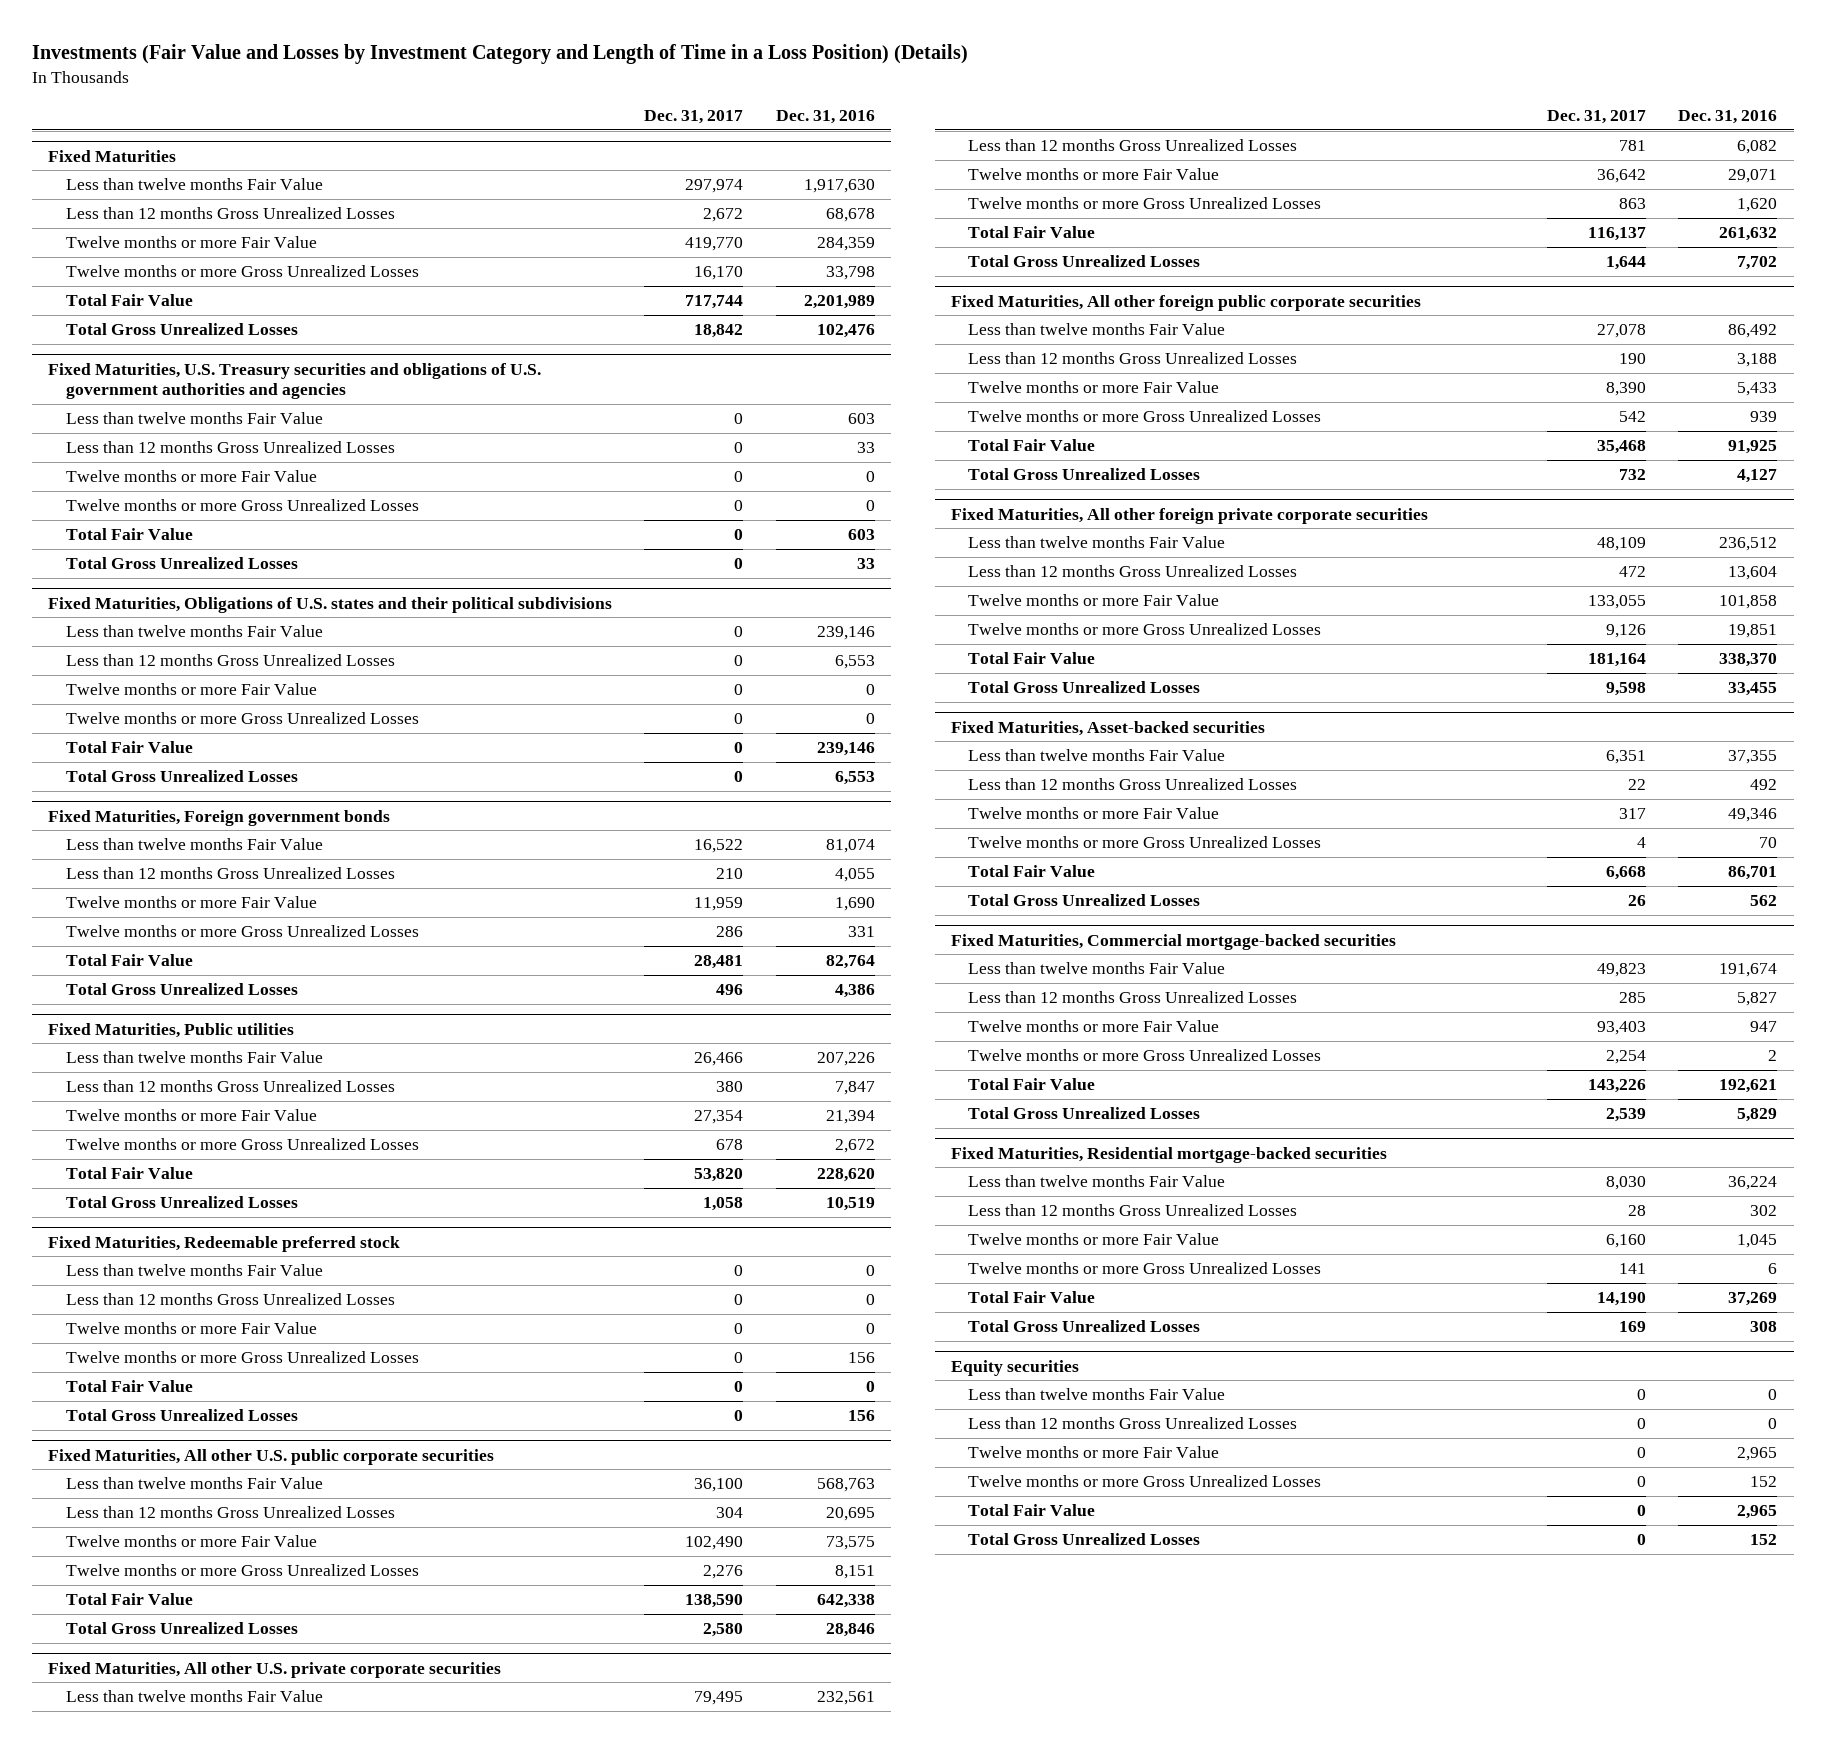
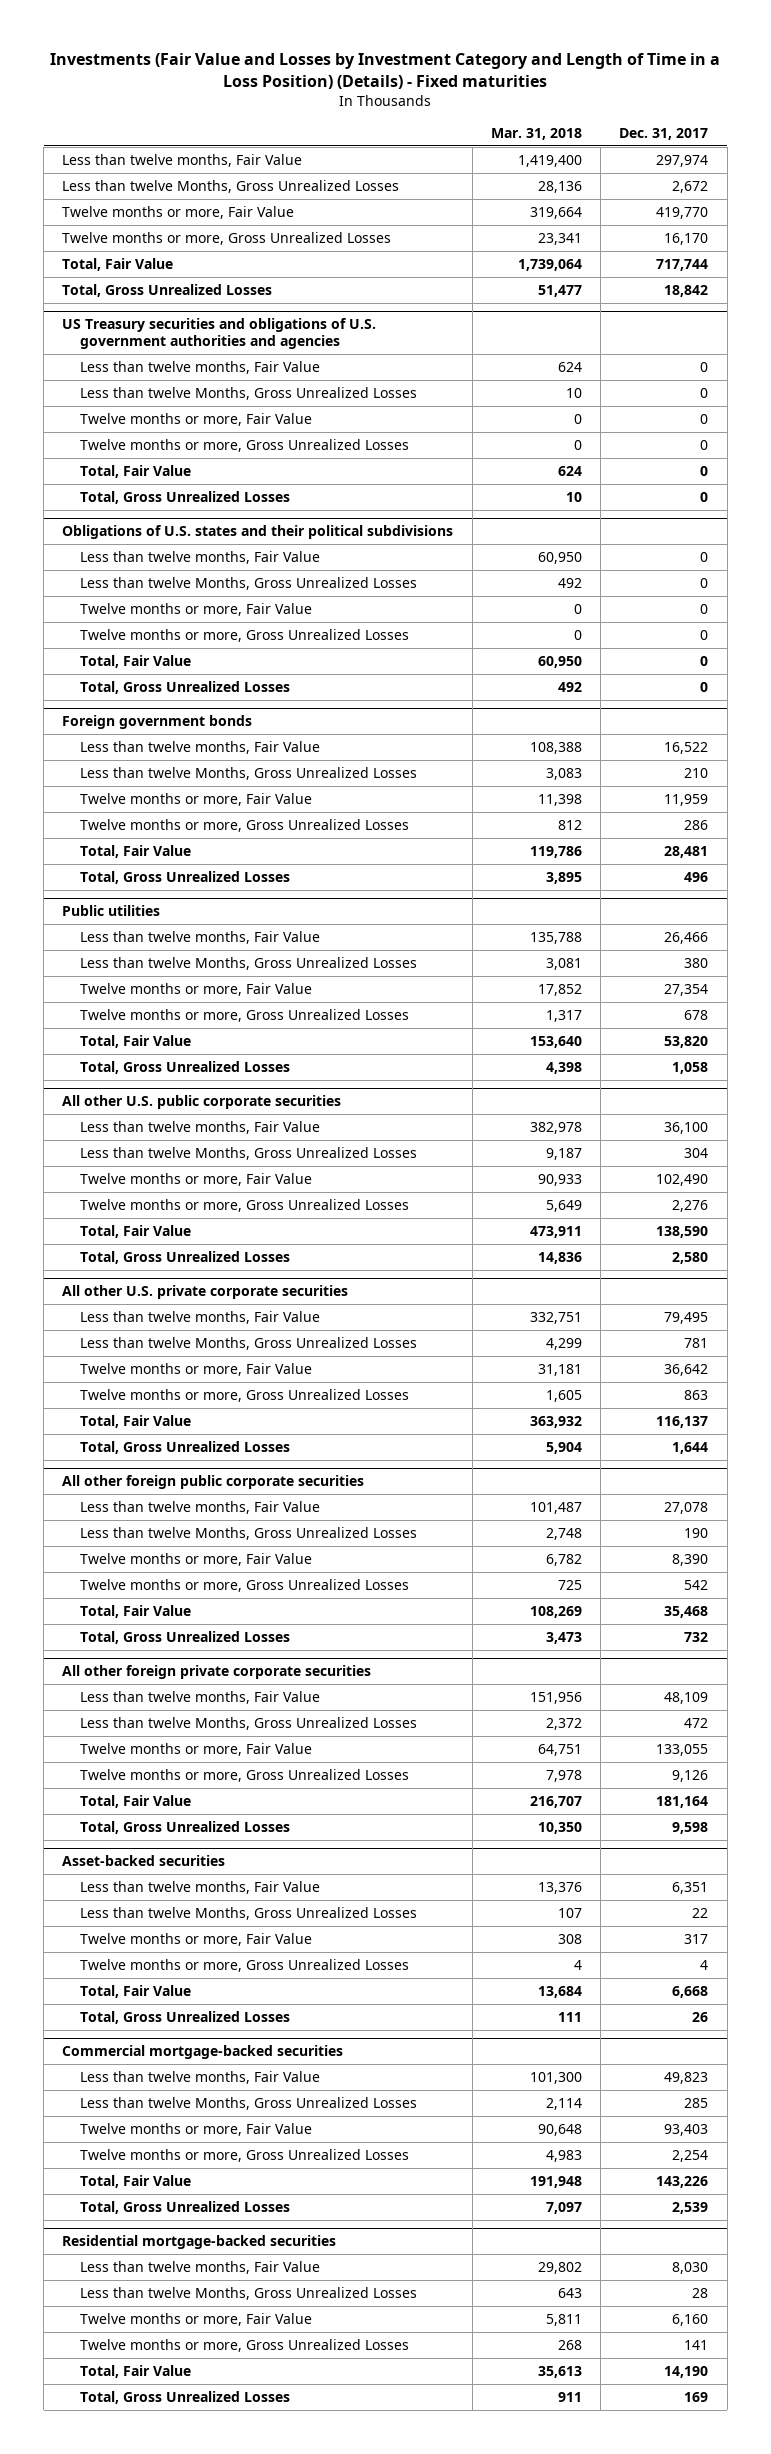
- Investments (Fair Value and Losses by Investment Category and Length of Time in a Loss Position) (Details)
+ Investments (Fair Value and Losses by Investment Category and Length of Time in a Loss Position) (Details) - Fixed maturities
- | Dec. 31, 2017 | Dec. 31, 2016
+ | Mar. 31, 2018 | Dec. 31, 2017
- Fixed Maturities
- Less than twelve months Fair Value | 297,974 | 1,917,630
- Less than 12 months Gross Unrealized Losses | 2,672 | 68,678
- Twelve months or more Fair Value | 419,770 | 284,359
- Twelve months or more Gross Unrealized Losses | 16,170 | 33,798
- Total Fair Value | 717,744 | 2,201,989
- Total Gross Unrealized Losses | 18,842 | 102,476
- Fixed Maturities, U.S. Treasury securities and obligations of U.S. government authorities and agencies
- Less than twelve months Fair Value | 0 | 603
- Less than 12 months Gross Unrealized Losses | 0 | 33
- Twelve months or more Fair Value | 0 | 0
- Twelve months or more Gross Unrealized Losses | 0 | 0
- Total Fair Value | 0 | 603
- Total Gross Unrealized Losses | 0 | 33
- Fixed Maturities, Obligations of U.S. states and their political subdivisions
- Less than twelve months Fair Value | 0 | 239,146
- Less than 12 months Gross Unrealized Losses | 0 | 6,553
- Twelve months or more Fair Value | 0 | 0
- Twelve months or more Gross Unrealized Losses | 0 | 0
- Total Fair Value | 0 | 239,146
- Total Gross Unrealized Losses | 0 | 6,553
- Fixed Maturities, Foreign government bonds
- Less than twelve months Fair Value | 16,522 | 81,074
- Less than 12 months Gross Unrealized Losses | 210 | 4,055
- Twelve months or more Fair Value | 11,959 | 1,690
- Twelve months or more Gross Unrealized Losses | 286 | 331
- Total Fair Value | 28,481 | 82,764
- Total Gross Unrealized Losses | 496 | 4,386
- Fixed Maturities, Public utilities
- Less than twelve months Fair Value | 26,466 | 207,226
- Less than 12 months Gross Unrealized Losses | 380 | 7,847
- Twelve months or more Fair Value | 27,354 | 21,394
- Twelve months or more Gross Unrealized Losses | 678 | 2,672
- Total Fair Value | 53,820 | 228,620
- Total Gross Unrealized Losses | 1,058 | 10,519
- Fixed Maturities, Redeemable preferred stock
- Less than twelve months Fair Value | 0 | 0
- Less than 12 months Gross Unrealized Losses | 0 | 0
- Twelve months or more Fair Value | 0 | 0
- Twelve months or more Gross Unrealized Losses | 0 | 156
- Total Fair Value | 0 | 0
- Total Gross Unrealized Losses | 0 | 156
- Fixed Maturities, All other U.S. public corporate securities
- Less than twelve months Fair Value | 36,100 | 568,763
- Less than 12 months Gross Unrealized Losses | 304 | 20,695
- Twelve months or more Fair Value | 102,490 | 73,575
- Twelve months or more Gross Unrealized Losses | 2,276 | 8,151
- Total Fair Value | 138,590 | 642,338
- Total Gross Unrealized Losses | 2,580 | 28,846
- Fixed Maturities, All other U.S. private corporate securities
- Less than twelve months Fair Value | 79,495 | 232,561
- Less than 12 months Gross Unrealized Losses | 781 | 6,082
- Twelve months or more Fair Value | 36,642 | 29,071
- Twelve months or more Gross Unrealized Losses | 863 | 1,620
- Total Fair Value | 116,137 | 261,632
- Total Gross Unrealized Losses | 1,644 | 7,702
- Fixed Maturities, All other foreign public corporate securities
- Less than twelve months Fair Value | 27,078 | 86,492
- Less than 12 months Gross Unrealized Losses | 190 | 3,188
- Twelve months or more Fair Value | 8,390 | 5,433
- Twelve months or more Gross Unrealized Losses | 542 | 939
- Total Fair Value | 35,468 | 91,925
- Total Gross Unrealized Losses | 732 | 4,127
- Fixed Maturities, All other foreign private corporate securities
- Less than twelve months Fair Value | 48,109 | 236,512
- Less than 12 months Gross Unrealized Losses | 472 | 13,604
- Twelve months or more Fair Value | 133,055 | 101,858
- Twelve months or more Gross Unrealized Losses | 9,126 | 19,851
- Total Fair Value | 181,164 | 338,370
- Total Gross Unrealized Losses | 9,598 | 33,455
- Fixed Maturities, Asset-backed securities
- Less than twelve months Fair Value | 6,351 | 37,355
- Less than 12 months Gross Unrealized Losses | 22 | 492
- Twelve months or more Fair Value | 317 | 49,346
- Twelve months or more Gross Unrealized Losses | 4 | 70
- Total Fair Value | 6,668 | 86,701
- Total Gross Unrealized Losses | 26 | 562
- Fixed Maturities, Commercial mortgage-backed securities
- Less than twelve months Fair Value | 49,823 | 191,674
- Less than 12 months Gross Unrealized Losses | 285 | 5,827
- Twelve months or more Fair Value | 93,403 | 947
- Twelve months or more Gross Unrealized Losses | 2,254 | 2
- Total Fair Value | 143,226 | 192,621
- Total Gross Unrealized Losses | 2,539 | 5,829
- Fixed Maturities, Residential mortgage-backed securities
- Less than twelve months Fair Value | 8,030 | 36,224
- Less than 12 months Gross Unrealized Losses | 28 | 302
- Twelve months or more Fair Value | 6,160 | 1,045
- Twelve months or more Gross Unrealized Losses | 141 | 6
- Total Fair Value | 14,190 | 37,269
- Total Gross Unrealized Losses | 169 | 308
- Equity securities
- Less than twelve months Fair Value | 0 | 0
- Less than 12 months Gross Unrealized Losses | 0 | 0
- Twelve months or more Fair Value | 0 | 2,965
- Twelve months or more Gross Unrealized Losses | 0 | 152
- Total Fair Value | 0 | 2,965
- Total Gross Unrealized Losses | 0 | 152
+ Less than twelve months, Fair Value | 1,419,400 | 297,974
+ Less than twelve Months, Gross Unrealized Losses | 28,136 | 2,672
+ Twelve months or more, Fair Value | 319,664 | 419,770
+ Twelve months or more, Gross Unrealized Losses | 23,341 | 16,170
+ Total, Fair Value | 1,739,064 | 717,744
+ Total, Gross Unrealized Losses | 51,477 | 18,842
+ US Treasury securities and obligations of U.S. government authorities and agencies
+ Less than twelve months, Fair Value | 624 | 0
+ Less than twelve Months, Gross Unrealized Losses | 10 | 0
+ Twelve months or more, Fair Value | 0 | 0
+ Twelve months or more, Gross Unrealized Losses | 0 | 0
+ Total, Fair Value | 624 | 0
+ Total, Gross Unrealized Losses | 10 | 0
+ Obligations of U.S. states and their political subdivisions
+ Less than twelve months, Fair Value | 60,950 | 0
+ Less than twelve Months, Gross Unrealized Losses | 492 | 0
+ Twelve months or more, Fair Value | 0 | 0
+ Twelve months or more, Gross Unrealized Losses | 0 | 0
+ Total, Fair Value | 60,950 | 0
+ Total, Gross Unrealized Losses | 492 | 0
+ Foreign government bonds
+ Less than twelve months, Fair Value | 108,388 | 16,522
+ Less than twelve Months, Gross Unrealized Losses | 3,083 | 210
+ Twelve months or more, Fair Value | 11,398 | 11,959
+ Twelve months or more, Gross Unrealized Losses | 812 | 286
+ Total, Fair Value | 119,786 | 28,481
+ Total, Gross Unrealized Losses | 3,895 | 496
+ Public utilities
+ Less than twelve months, Fair Value | 135,788 | 26,466
+ Less than twelve Months, Gross Unrealized Losses | 3,081 | 380
+ Twelve months or more, Fair Value | 17,852 | 27,354
+ Twelve months or more, Gross Unrealized Losses | 1,317 | 678
+ Total, Fair Value | 153,640 | 53,820
+ Total, Gross Unrealized Losses | 4,398 | 1,058
+ All other U.S. public corporate securities
+ Less than twelve months, Fair Value | 382,978 | 36,100
+ Less than twelve Months, Gross Unrealized Losses | 9,187 | 304
+ Twelve months or more, Fair Value | 90,933 | 102,490
+ Twelve months or more, Gross Unrealized Losses | 5,649 | 2,276
+ Total, Fair Value | 473,911 | 138,590
+ Total, Gross Unrealized Losses | 14,836 | 2,580
+ All other U.S. private corporate securities
+ Less than twelve months, Fair Value | 332,751 | 79,495
+ Less than twelve Months, Gross Unrealized Losses | 4,299 | 781
+ Twelve months or more, Fair Value | 31,181 | 36,642
+ Twelve months or more, Gross Unrealized Losses | 1,605 | 863
+ Total, Fair Value | 363,932 | 116,137
+ Total, Gross Unrealized Losses | 5,904 | 1,644
+ All other foreign public corporate securities
+ Less than twelve months, Fair Value | 101,487 | 27,078
+ Less than twelve Months, Gross Unrealized Losses | 2,748 | 190
+ Twelve months or more, Fair Value | 6,782 | 8,390
+ Twelve months or more, Gross Unrealized Losses | 725 | 542
+ Total, Fair Value | 108,269 | 35,468
+ Total, Gross Unrealized Losses | 3,473 | 732
+ All other foreign private corporate securities
+ Less than twelve months, Fair Value | 151,956 | 48,109
+ Less than twelve Months, Gross Unrealized Losses | 2,372 | 472
+ Twelve months or more, Fair Value | 64,751 | 133,055
+ Twelve months or more, Gross Unrealized Losses | 7,978 | 9,126
+ Total, Fair Value | 216,707 | 181,164
+ Total, Gross Unrealized Losses | 10,350 | 9,598
+ Asset-backed securities
+ Less than twelve months, Fair Value | 13,376 | 6,351
+ Less than twelve Months, Gross Unrealized Losses | 107 | 22
+ Twelve months or more, Fair Value | 308 | 317
+ Twelve months or more, Gross Unrealized Losses | 4 | 4
+ Total, Fair Value | 13,684 | 6,668
+ Total, Gross Unrealized Losses | 111 | 26
+ Commercial mortgage-backed securities
+ Less than twelve months, Fair Value | 101,300 | 49,823
+ Less than twelve Months, Gross Unrealized Losses | 2,114 | 285
+ Twelve months or more, Fair Value | 90,648 | 93,403
+ Twelve months or more, Gross Unrealized Losses | 4,983 | 2,254
+ Total, Fair Value | 191,948 | 143,226
+ Total, Gross Unrealized Losses | 7,097 | 2,539
+ Residential mortgage-backed securities
+ Less than twelve months, Fair Value | 29,802 | 8,030
+ Less than twelve Months, Gross Unrealized Losses | 643 | 28
+ Twelve months or more, Fair Value | 5,811 | 6,160
+ Twelve months or more, Gross Unrealized Losses | 268 | 141
+ Total, Fair Value | 35,613 | 14,190
+ Total, Gross Unrealized Losses | 911 | 169

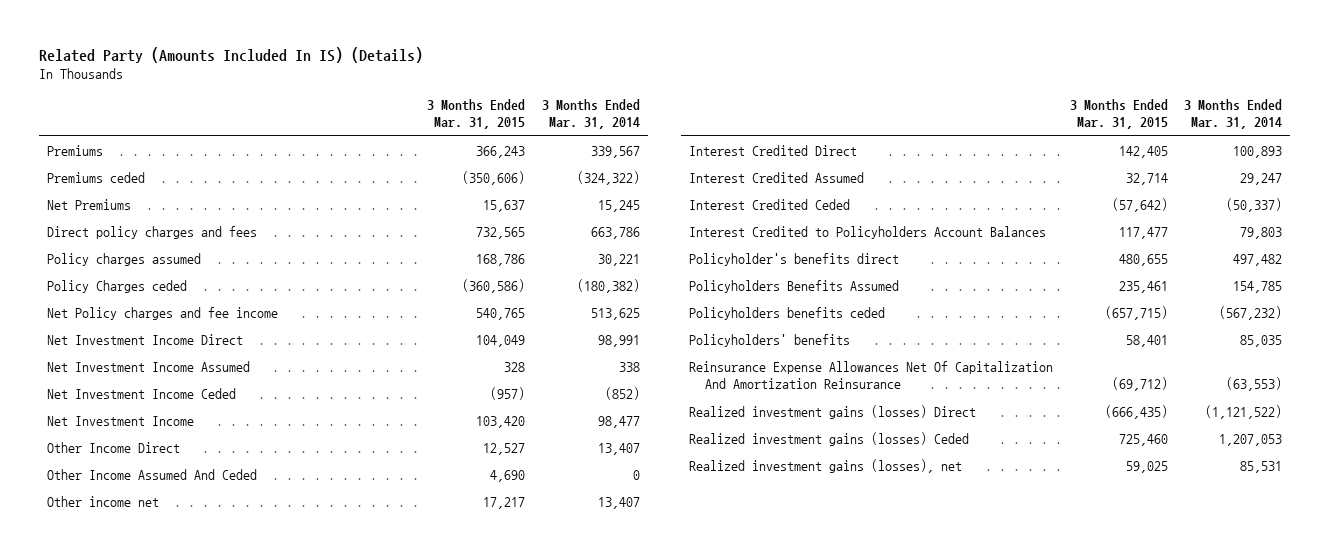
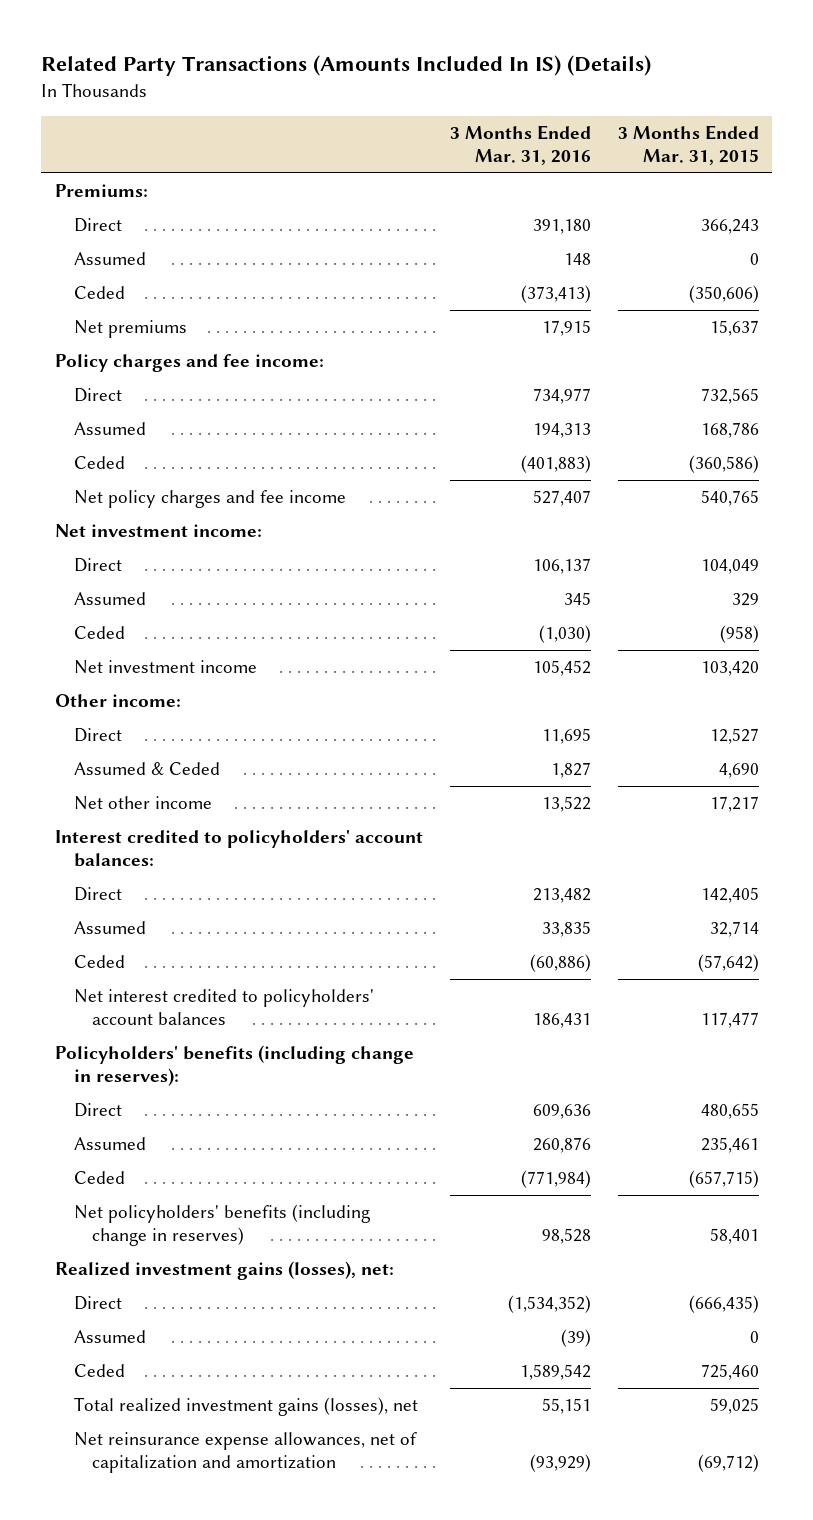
- Related Party (Amounts Included In IS) (Details)
+ Related Party Transactions (Amounts Included In IS) (Details)
- | 3 Months Ended Mar. 31, 2015 | 3 Months Ended Mar. 31, 2014
+ | 3 Months Ended Mar. 31, 2016 | 3 Months Ended Mar. 31, 2015
- Premiums | 366,243 | 339,567
- Premiums ceded | (350,606) | (324,322)
- Net Premiums | 15,637 | 15,245
- Direct policy charges and fees | 732,565 | 663,786
- Policy charges assumed | 168,786 | 30,221
- Policy Charges ceded | (360,586) | (180,382)
- Net Policy charges and fee income | 540,765 | 513,625
- Net Investment Income Direct | 104,049 | 98,991
- Net Investment Income Assumed | 328 | 338
- Net Investment Income Ceded | (957) | (852)
- Net Investment Income | 103,420 | 98,477
- Other Income Direct | 12,527 | 13,407
- Other Income Assumed And Ceded | 4,690 | 0
- Other income net | 17,217 | 13,407
- Interest Credited Direct | 142,405 | 100,893
- Interest Credited Assumed | 32,714 | 29,247
- Interest Credited Ceded | (57,642) | (50,337)
- Interest Credited to Policyholders Account Balances | 117,477 | 79,803
- Policyholder's benefits direct | 480,655 | 497,482
- Policyholders Benefits Assumed | 235,461 | 154,785
- Policyholders benefits ceded | (657,715) | (567,232)
- Policyholders' benefits | 58,401 | 85,035
- Reinsurance Expense Allowances Net Of Capitalization And Amortization Reinsurance | (69,712) | (63,553)
- Realized investment gains (losses) Direct | (666,435) | (1,121,522)
- Realized investment gains (losses) Ceded | 725,460 | 1,207,053
- Realized investment gains (losses), net | 59,025 | 85,531
+ Premiums:
+ Direct | 391,180 | 366,243
+ Assumed | 148 | 0
+ Ceded | (373,413) | (350,606)
+ Net premiums | 17,915 | 15,637
+ Policy charges and fee income:
+ Direct | 734,977 | 732,565
+ Assumed | 194,313 | 168,786
+ Ceded | (401,883) | (360,586)
+ Net policy charges and fee income | 527,407 | 540,765
+ Net investment income:
+ Direct | 106,137 | 104,049
+ Assumed | 345 | 329
+ Ceded | (1,030) | (958)
+ Net investment income | 105,452 | 103,420
+ Other income:
+ Direct | 11,695 | 12,527
+ Assumed & Ceded | 1,827 | 4,690
+ Net other income | 13,522 | 17,217
+ Interest credited to policyholders' account balances:
+ Direct | 213,482 | 142,405
+ Assumed | 33,835 | 32,714
+ Ceded | (60,886) | (57,642)
+ Net interest credited to policyholders' account balances | 186,431 | 117,477
+ Policyholders' benefits (including change in reserves):
+ Direct | 609,636 | 480,655
+ Assumed | 260,876 | 235,461
+ Ceded | (771,984) | (657,715)
+ Net policyholders' benefits (including change in reserves) | 98,528 | 58,401
+ Realized investment gains (losses), net:
+ Direct | (1,534,352) | (666,435)
+ Assumed | (39) | 0
+ Ceded | 1,589,542 | 725,460
+ Total realized investment gains (losses), net | 55,151 | 59,025
+ Net reinsurance expense allowances, net of capitalization and amortization | (93,929) | (69,712)

